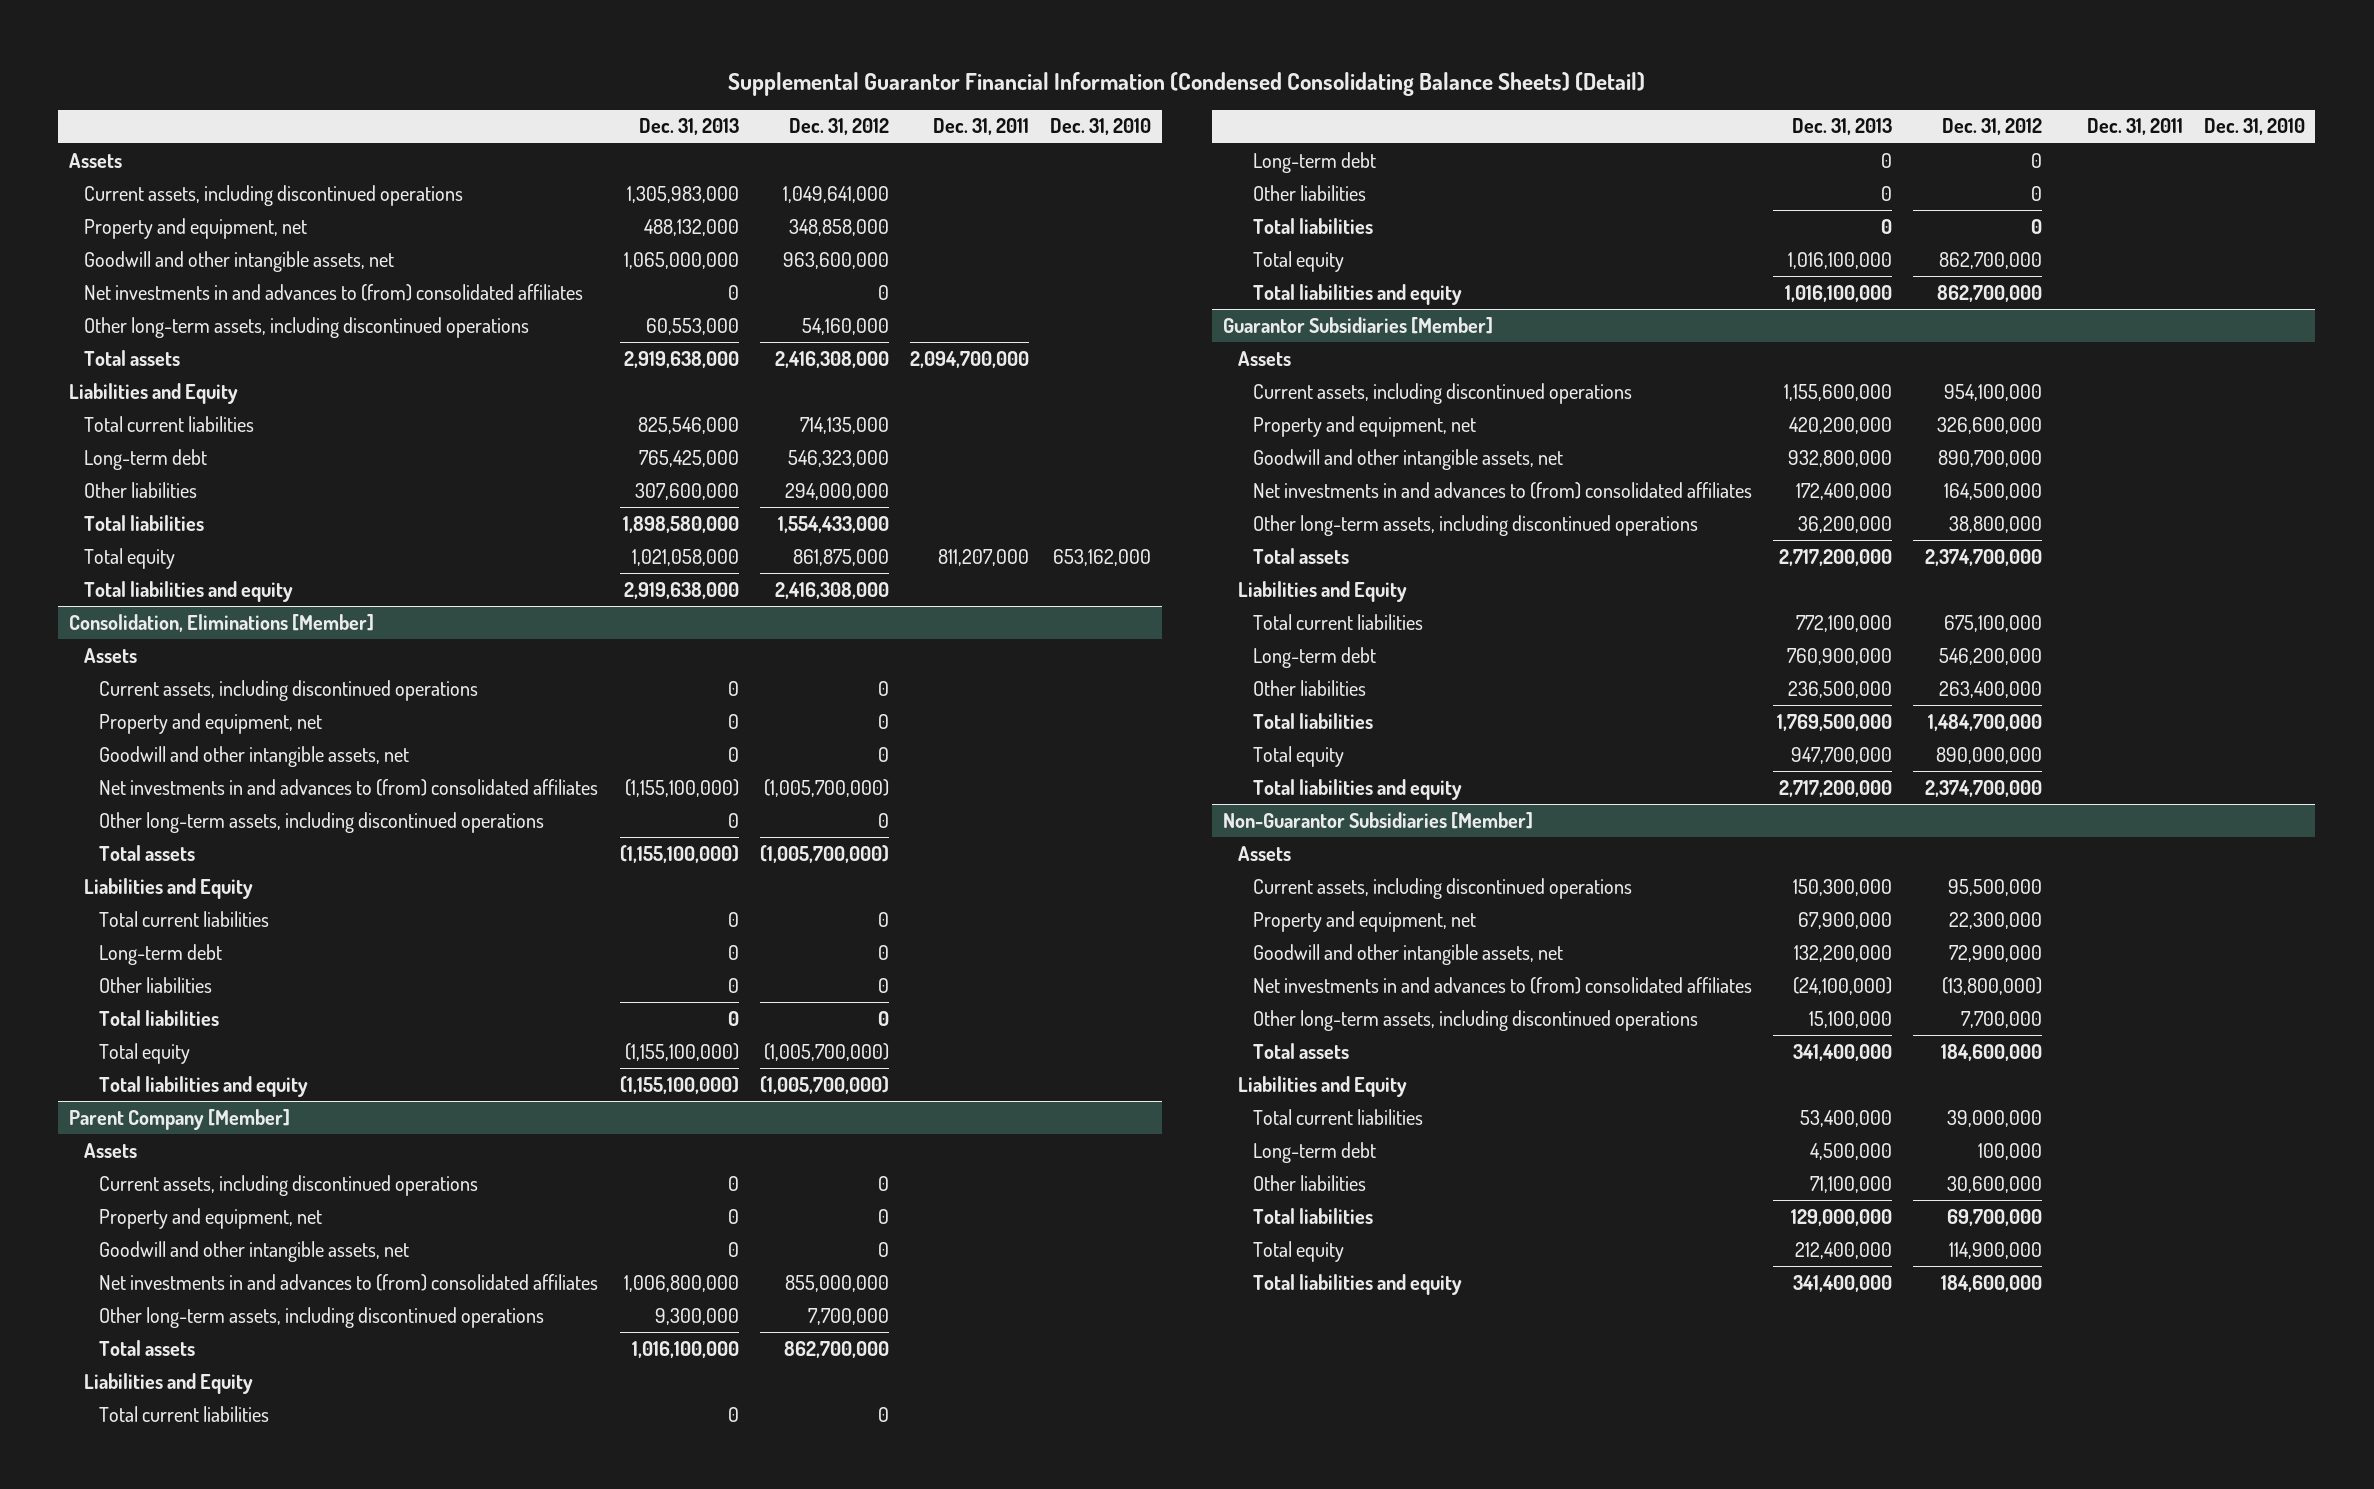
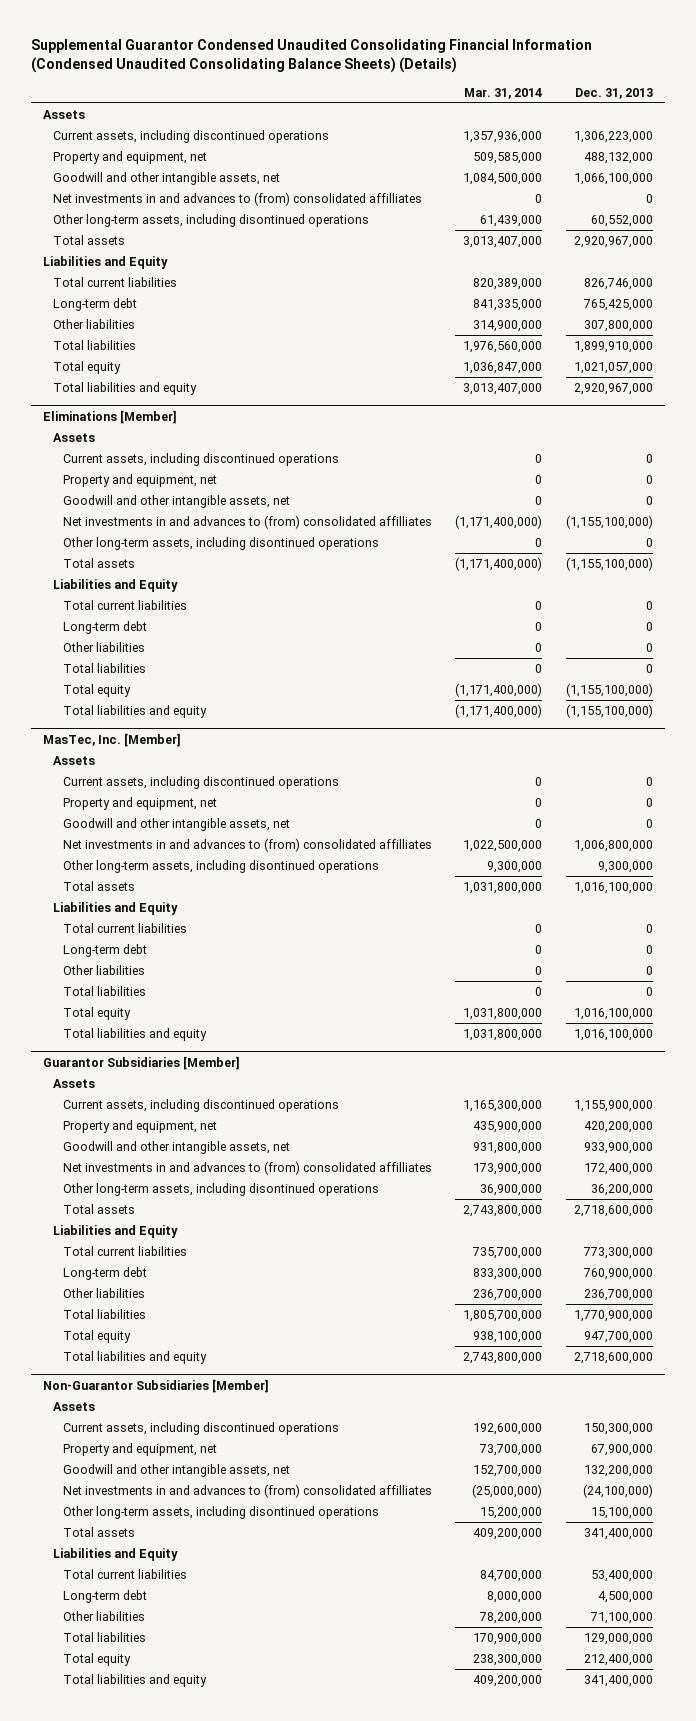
- Supplemental Guarantor Financial Information (Condensed Consolidating Balance Sheets) (Detail)
+ Supplemental Guarantor Condensed Unaudited Consolidating Financial Information (Condensed Unaudited Consolidating Balance Sheets) (Details)
- | Dec. 31, 2013 | Dec. 31, 2012 | Dec. 31, 2011 | Dec. 31, 2010
+ | Mar. 31, 2014 | Dec. 31, 2013
- Current assets, including discontinued operations | 1,305,983,000 | 1,049,641,000 | |
+ Current assets, including discontinued operations | 1,357,936,000 | 1,306,223,000
- Goodwill and other intangible assets, net | 1,065,000,000 | 963,600,000 | |
- Net investments in and advances to (from) consolidated affiliates | 0 | 0 | |
- Other long-term assets, including discontinued operations | 60,553,000 | 54,160,000 | |
- Total assets | 2,919,638,000 | 2,416,308,000 | 2,094,700,000 |
+ Goodwill and other intangible assets, net | 1,084,500,000 | 1,066,100,000
+ Net investments in and advances to (from) consolidated affilliates | 0 | 0
+ Other long-term assets, including disontinued operations | 61,439,000 | 60,552,000
+ Total assets | 3,013,407,000 | 2,920,967,000
- Total current liabilities | 825,546,000 | 714,135,000 | |
+ Total current liabilities | 820,389,000 | 826,746,000
- Other liabilities | 307,600,000 | 294,000,000 | |
- Total liabilities | 1,898,580,000 | 1,554,433,000 | |
- Total equity | 1,021,058,000 | 861,875,000 | 811,207,000 | 653,162,000
- Total liabilities and equity | 2,919,638,000 | 2,416,308,000 | |
- Consolidation, Eliminations [Member]
+ Other liabilities | 314,900,000 | 307,800,000
+ Total liabilities | 1,976,560,000 | 1,899,910,000
+ Total equity | 1,036,847,000 | 1,021,057,000
+ Total liabilities and equity | 3,013,407,000 | 2,920,967,000
+ Eliminations [Member]
- Net investments in and advances to (from) consolidated affiliates | (1,155,100,000) | (1,005,700,000) | |
- Other long-term assets, including discontinued operations | 0 | 0 | |
+ Net investments in and advances to (from) consolidated affilliates | (1,171,400,000) | (1,155,100,000)
+ Other long-term assets, including disontinued operations | 0 | 0
- Parent Company [Member]
+ MasTec, Inc. [Member]
- Net investments in and advances to (from) consolidated affiliates | 1,006,800,000 | 855,000,000 | |
- Other long-term assets, including discontinued operations | 9,300,000 | 7,700,000 | |
+ Net investments in and advances to (from) consolidated affilliates | 1,022,500,000 | 1,006,800,000
+ Other long-term assets, including disontinued operations | 9,300,000 | 9,300,000
@ Guarantor Subsidiaries [Member]
- Current assets, including discontinued operations | 1,155,600,000 | 954,100,000 | |
+ Current assets, including discontinued operations | 1,165,300,000 | 1,155,900,000
- Goodwill and other intangible assets, net | 932,800,000 | 890,700,000 | |
- Net investments in and advances to (from) consolidated affiliates | 172,400,000 | 164,500,000 | |
- Other long-term assets, including discontinued operations | 36,200,000 | 38,800,000 | |
- Total assets | 2,717,200,000 | 2,374,700,000 | |
+ Goodwill and other intangible assets, net | 931,800,000 | 933,900,000
+ Net investments in and advances to (from) consolidated affilliates | 173,900,000 | 172,400,000
+ Other long-term assets, including disontinued operations | 36,900,000 | 36,200,000
+ Total assets | 2,743,800,000 | 2,718,600,000
- Total current liabilities | 772,100,000 | 675,100,000 | |
+ Total current liabilities | 735,700,000 | 773,300,000
- Other liabilities | 236,500,000 | 263,400,000 | |
- Total liabilities | 1,769,500,000 | 1,484,700,000 | |
+ Other liabilities | 236,700,000 | 236,700,000
+ Total liabilities | 1,805,700,000 | 1,770,900,000
- Total liabilities and equity | 2,717,200,000 | 2,374,700,000 | |
+ Total liabilities and equity | 2,743,800,000 | 2,718,600,000
@ Non-Guarantor Subsidiaries [Member]
- Net investments in and advances to (from) consolidated affiliates | (24,100,000) | (13,800,000) | |
- Other long-term assets, including discontinued operations | 15,100,000 | 7,700,000 | |
+ Net investments in and advances to (from) consolidated affilliates | (25,000,000) | (24,100,000)
+ Other long-term assets, including disontinued operations | 15,200,000 | 15,100,000

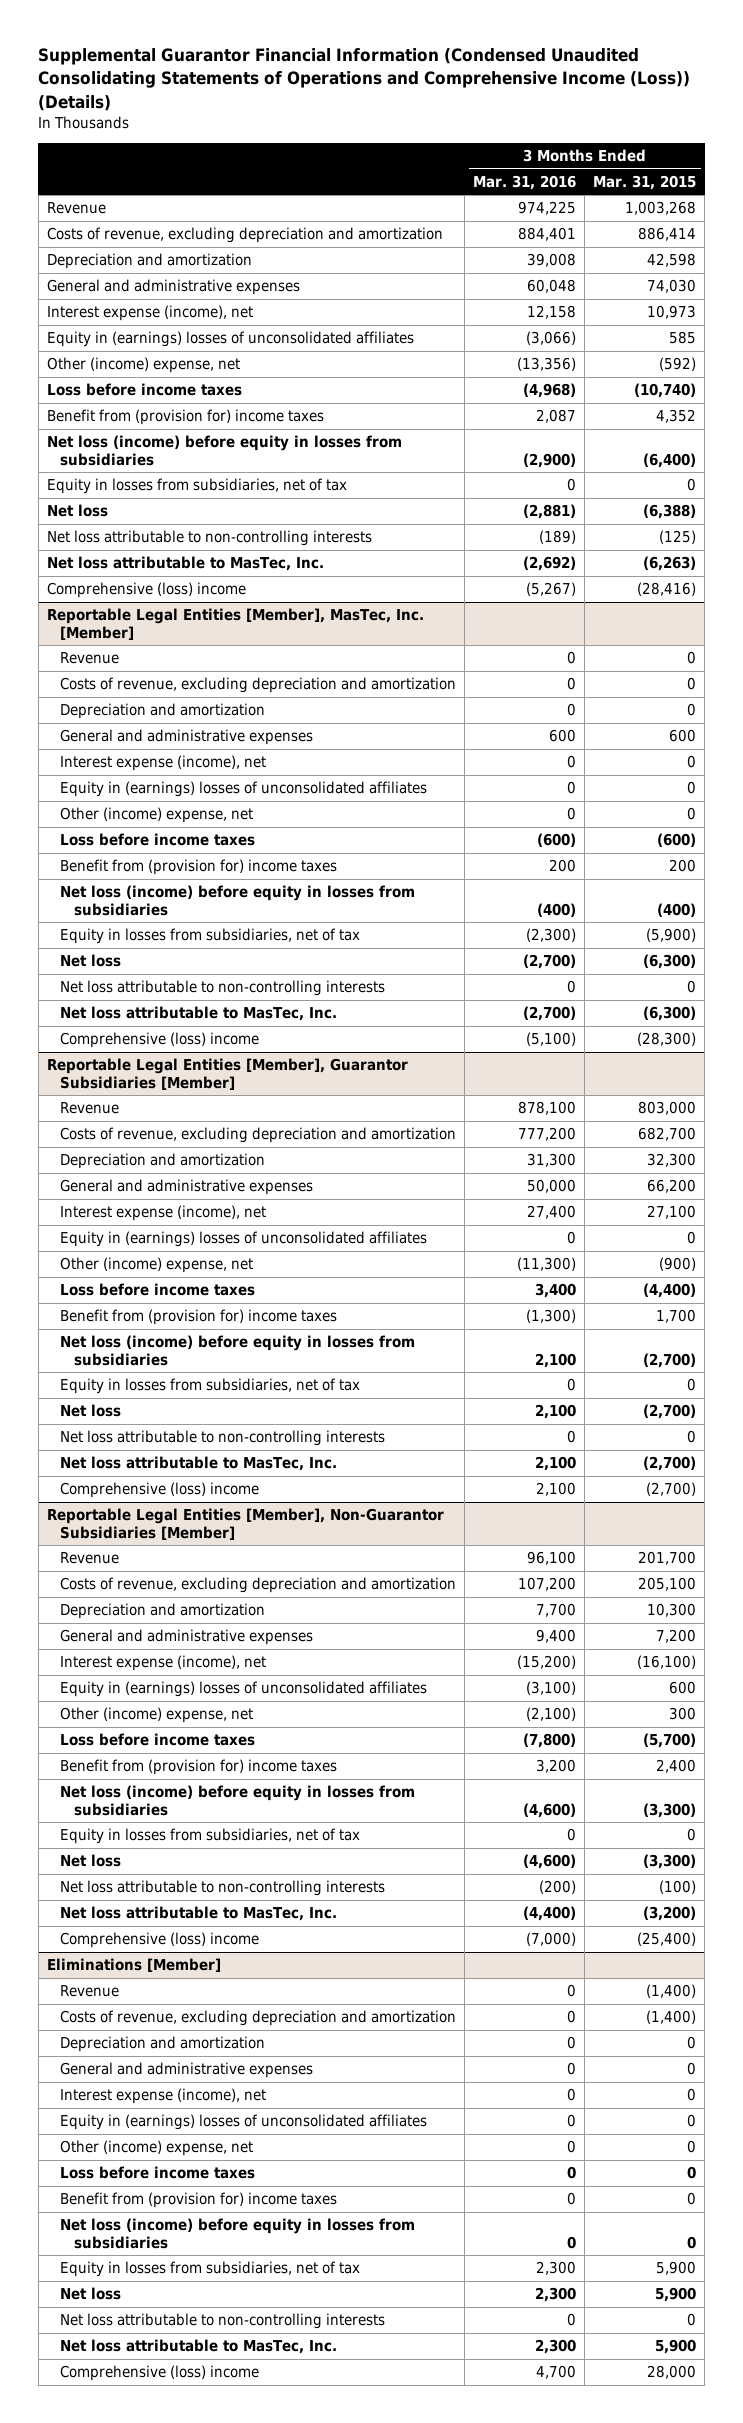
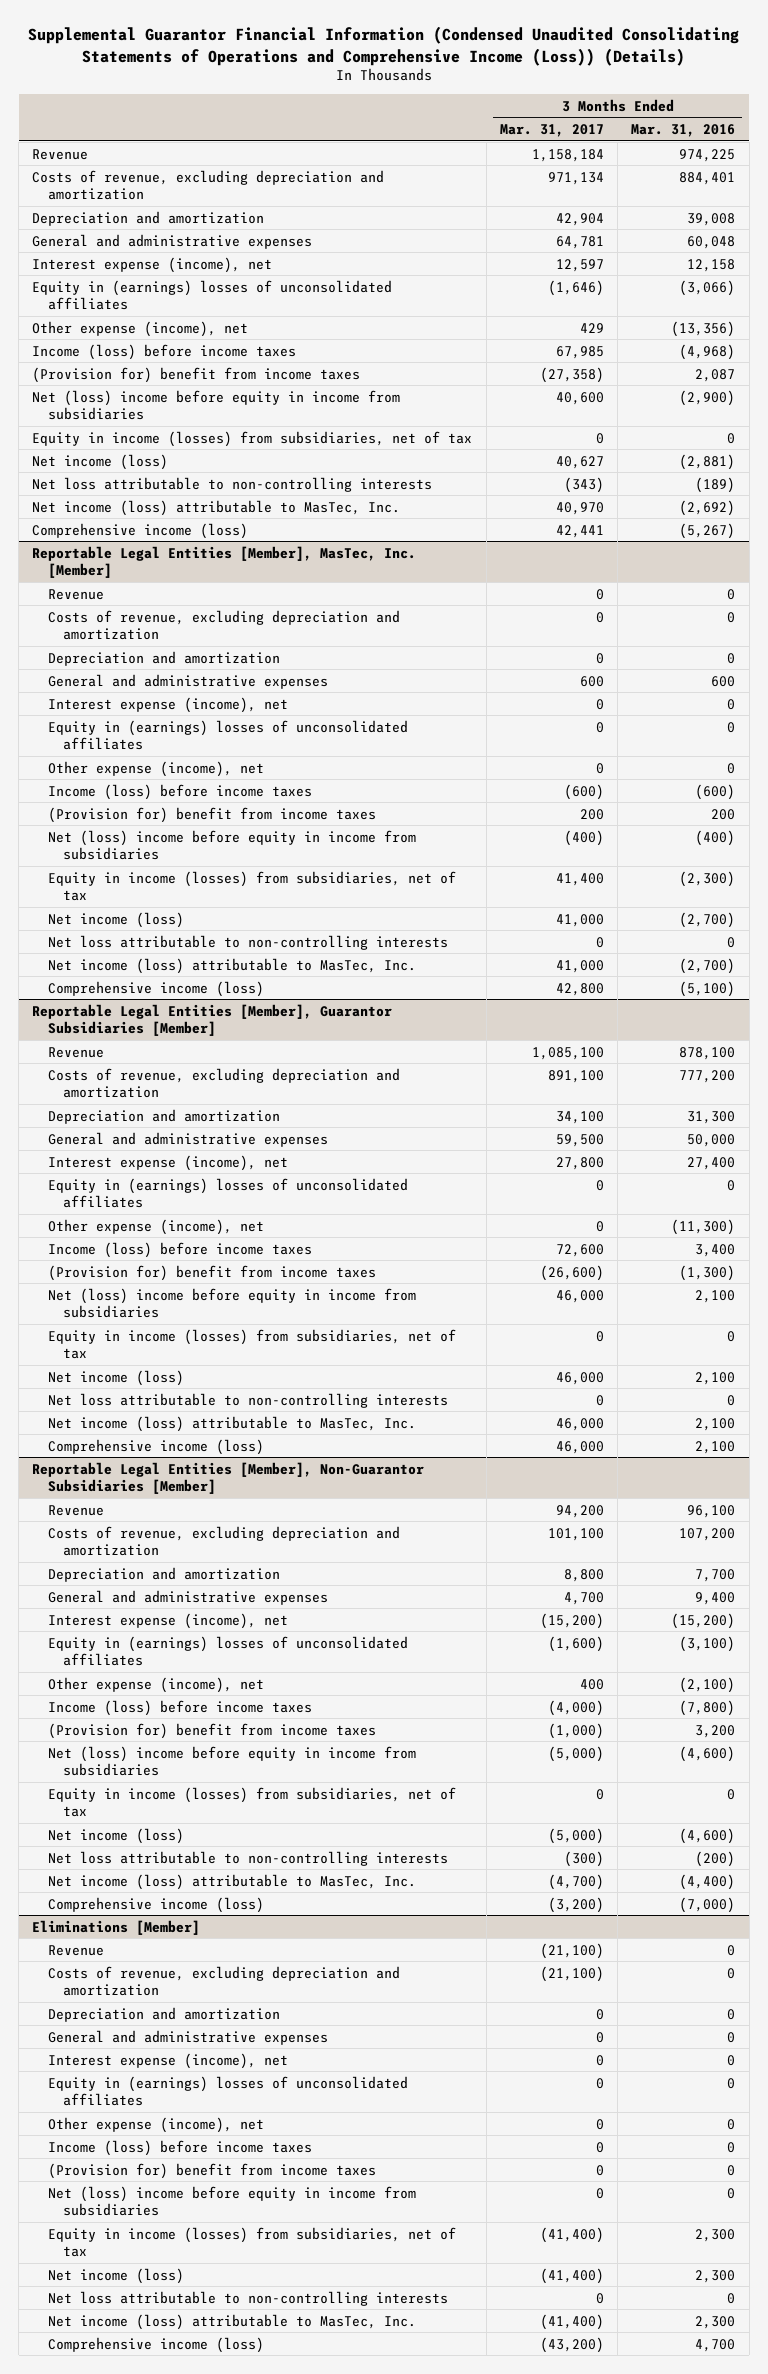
- | 3 Months Ended Mar. 31, 2016 | 3 Months Ended Mar. 31, 2015
+ | 3 Months Ended Mar. 31, 2017 | 3 Months Ended Mar. 31, 2016
- Other (income) expense, net | (13,356) | (592)
- Loss before income taxes | (4,968) | (10,740)
- Benefit from (provision for) income taxes | 2,087 | 4,352
- Net loss (income) before equity in losses from subsidiaries | (2,900) | (6,400)
- Equity in losses from subsidiaries, net of tax | 0 | 0
- Net loss | (2,881) | (6,388)
+ Other expense (income), net | 429 | (13,356)
+ Income (loss) before income taxes | 67,985 | (4,968)
+ (Provision for) benefit from income taxes | (27,358) | 2,087
+ Net (loss) income before equity in income from subsidiaries | 40,600 | (2,900)
+ Equity in income (losses) from subsidiaries, net of tax | 0 | 0
+ Net income (loss) | 40,627 | (2,881)
- Net loss attributable to MasTec, Inc. | (2,692) | (6,263)
- Comprehensive (loss) income | (5,267) | (28,416)
+ Net income (loss) attributable to MasTec, Inc. | 40,970 | (2,692)
+ Comprehensive income (loss) | 42,441 | (5,267)
@ Reportable Legal Entities [Member], MasTec, Inc. [Member]
- Other (income) expense, net | 0 | 0
- Loss before income taxes | (600) | (600)
- Benefit from (provision for) income taxes | 200 | 200
- Net loss (income) before equity in losses from subsidiaries | (400) | (400)
- Equity in losses from subsidiaries, net of tax | (2,300) | (5,900)
- Net loss | (2,700) | (6,300)
+ Other expense (income), net | 0 | 0
+ Income (loss) before income taxes | (600) | (600)
+ (Provision for) benefit from income taxes | 200 | 200
+ Net (loss) income before equity in income from subsidiaries | (400) | (400)
+ Equity in income (losses) from subsidiaries, net of tax | 41,400 | (2,300)
+ Net income (loss) | 41,000 | (2,700)
- Net loss attributable to MasTec, Inc. | (2,700) | (6,300)
- Comprehensive (loss) income | (5,100) | (28,300)
+ Net income (loss) attributable to MasTec, Inc. | 41,000 | (2,700)
+ Comprehensive income (loss) | 42,800 | (5,100)
@ Reportable Legal Entities [Member], Guarantor Subsidiaries [Member]
- Other (income) expense, net | (11,300) | (900)
- Loss before income taxes | 3,400 | (4,400)
- Benefit from (provision for) income taxes | (1,300) | 1,700
- Net loss (income) before equity in losses from subsidiaries | 2,100 | (2,700)
- Equity in losses from subsidiaries, net of tax | 0 | 0
- Net loss | 2,100 | (2,700)
+ Other expense (income), net | 0 | (11,300)
+ Income (loss) before income taxes | 72,600 | 3,400
+ (Provision for) benefit from income taxes | (26,600) | (1,300)
+ Net (loss) income before equity in income from subsidiaries | 46,000 | 2,100
+ Equity in income (losses) from subsidiaries, net of tax | 0 | 0
+ Net income (loss) | 46,000 | 2,100
- Net loss attributable to MasTec, Inc. | 2,100 | (2,700)
- Comprehensive (loss) income | 2,100 | (2,700)
+ Net income (loss) attributable to MasTec, Inc. | 46,000 | 2,100
+ Comprehensive income (loss) | 46,000 | 2,100
@ Reportable Legal Entities [Member], Non-Guarantor Subsidiaries [Member]
- Other (income) expense, net | (2,100) | 300
- Loss before income taxes | (7,800) | (5,700)
- Benefit from (provision for) income taxes | 3,200 | 2,400
- Net loss (income) before equity in losses from subsidiaries | (4,600) | (3,300)
- Equity in losses from subsidiaries, net of tax | 0 | 0
- Net loss | (4,600) | (3,300)
+ Other expense (income), net | 400 | (2,100)
+ Income (loss) before income taxes | (4,000) | (7,800)
+ (Provision for) benefit from income taxes | (1,000) | 3,200
+ Net (loss) income before equity in income from subsidiaries | (5,000) | (4,600)
+ Equity in income (losses) from subsidiaries, net of tax | 0 | 0
+ Net income (loss) | (5,000) | (4,600)
- Net loss attributable to MasTec, Inc. | (4,400) | (3,200)
- Comprehensive (loss) income | (7,000) | (25,400)
+ Net income (loss) attributable to MasTec, Inc. | (4,700) | (4,400)
+ Comprehensive income (loss) | (3,200) | (7,000)
@ Eliminations [Member]
- Other (income) expense, net | 0 | 0
- Loss before income taxes | 0 | 0
- Benefit from (provision for) income taxes | 0 | 0
- Net loss (income) before equity in losses from subsidiaries | 0 | 0
- Equity in losses from subsidiaries, net of tax | 2,300 | 5,900
- Net loss | 2,300 | 5,900
+ Other expense (income), net | 0 | 0
+ Income (loss) before income taxes | 0 | 0
+ (Provision for) benefit from income taxes | 0 | 0
+ Net (loss) income before equity in income from subsidiaries | 0 | 0
+ Equity in income (losses) from subsidiaries, net of tax | (41,400) | 2,300
+ Net income (loss) | (41,400) | 2,300
- Net loss attributable to MasTec, Inc. | 2,300 | 5,900
- Comprehensive (loss) income | 4,700 | 28,000
+ Net income (loss) attributable to MasTec, Inc. | (41,400) | 2,300
+ Comprehensive income (loss) | (43,200) | 4,700

